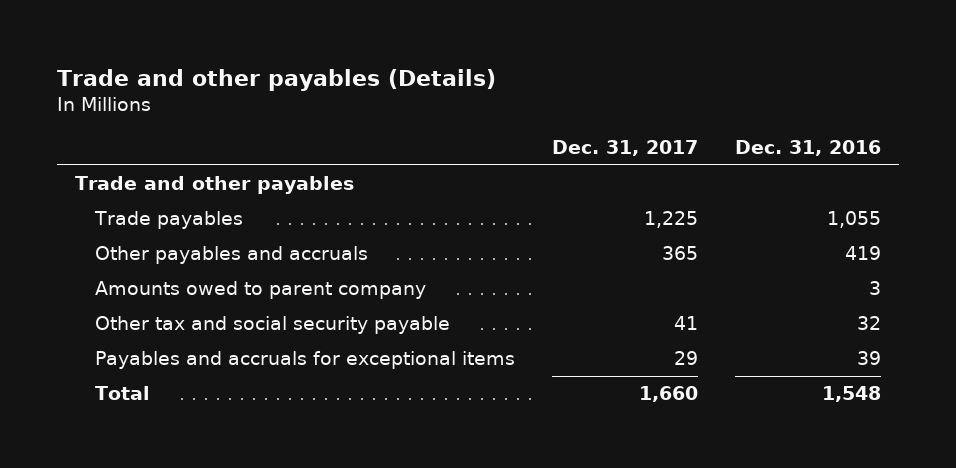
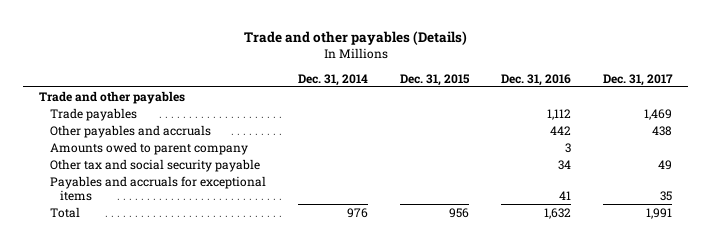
- | Dec. 31, 2017 | Dec. 31, 2016
+ | Dec. 31, 2014 | Dec. 31, 2015 | Dec. 31, 2016 | Dec. 31, 2017
- Trade payables | 1,225 | 1,055
- Other payables and accruals | 365 | 419
+ Trade payables | | | 1,112 | 1,469
+ Other payables and accruals | | | 442 | 438
- Other tax and social security payable | 41 | 32
- Payables and accruals for exceptional items | 29 | 39
- Total | 1,660 | 1,548
+ Other tax and social security payable | | | 34 | 49
+ Payables and accruals for exceptional items | | | 41 | 35
+ Total | 976 | 956 | 1,632 | 1,991

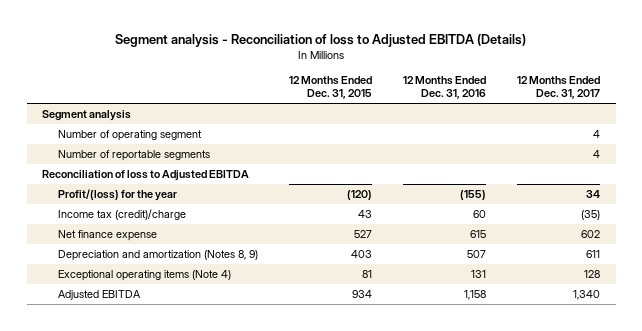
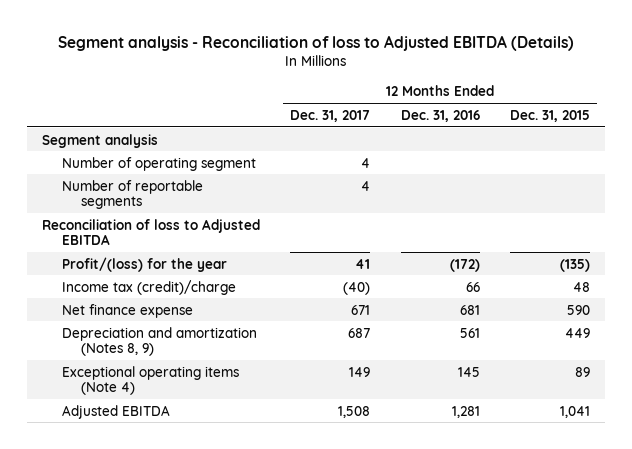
- | 12 Months Ended Dec. 31, 2015 | 12 Months Ended Dec. 31, 2016 | 12 Months Ended Dec. 31, 2017
+ | 12 Months Ended Dec. 31, 2017 | 12 Months Ended Dec. 31, 2016 | 12 Months Ended Dec. 31, 2015
- Profit/(loss) for the year | (120) | (155) | 34
- Income tax (credit)/charge | 43 | 60 | (35)
- Net finance expense | 527 | 615 | 602
- Depreciation and amortization (Notes 8, 9) | 403 | 507 | 611
- Exceptional operating items (Note 4) | 81 | 131 | 128
- Adjusted EBITDA | 934 | 1,158 | 1,340
+ Profit/(loss) for the year | 41 | (172) | (135)
+ Income tax (credit)/charge | (40) | 66 | 48
+ Net finance expense | 671 | 681 | 590
+ Depreciation and amortization (Notes 8, 9) | 687 | 561 | 449
+ Exceptional operating items (Note 4) | 149 | 145 | 89
+ Adjusted EBITDA | 1,508 | 1,281 | 1,041

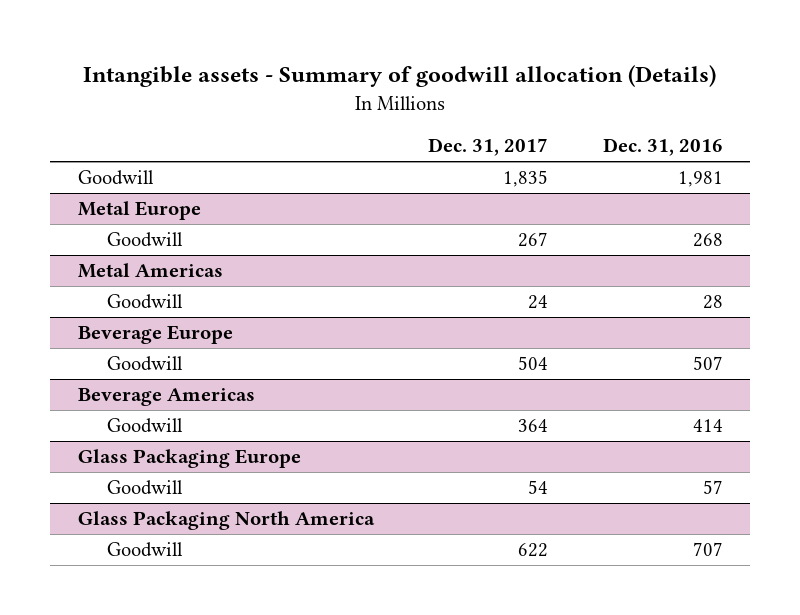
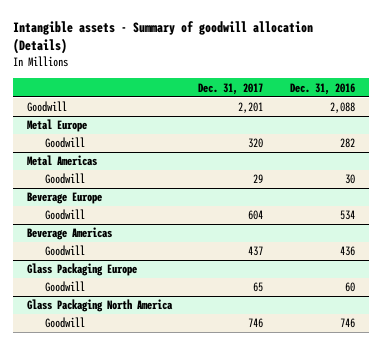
- Goodwill | 1,835 | 1,981
+ Goodwill | 2,201 | 2,088
@ Metal Europe
- Goodwill | 267 | 268
+ Goodwill | 320 | 282
@ Metal Americas
- Goodwill | 24 | 28
+ Goodwill | 29 | 30
@ Beverage Europe
- Goodwill | 504 | 507
+ Goodwill | 604 | 534
@ Beverage Americas
- Goodwill | 364 | 414
+ Goodwill | 437 | 436
@ Glass Packaging Europe
- Goodwill | 54 | 57
+ Goodwill | 65 | 60
@ Glass Packaging North America
- Goodwill | 622 | 707
+ Goodwill | 746 | 746

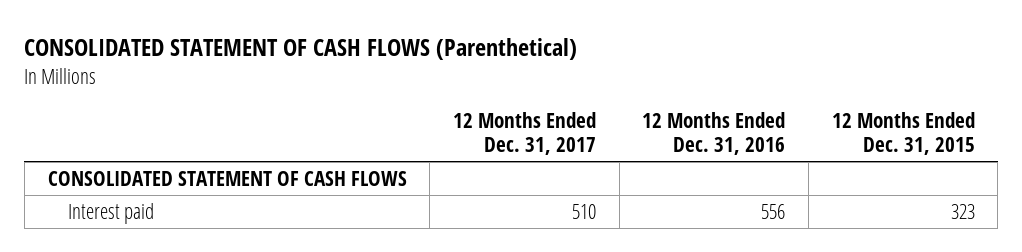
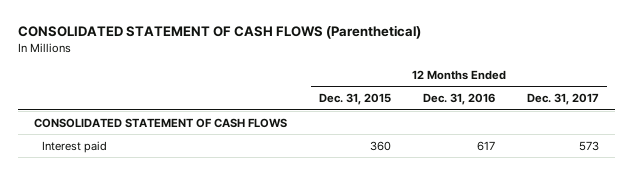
- | 12 Months Ended Dec. 31, 2017 | 12 Months Ended Dec. 31, 2016 | 12 Months Ended Dec. 31, 2015
+ | 12 Months Ended Dec. 31, 2015 | 12 Months Ended Dec. 31, 2016 | 12 Months Ended Dec. 31, 2017
- Interest paid | 510 | 556 | 323
+ Interest paid | 360 | 617 | 573

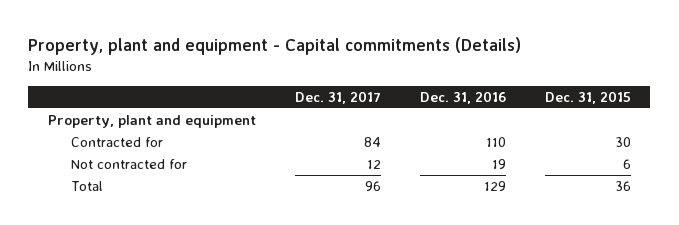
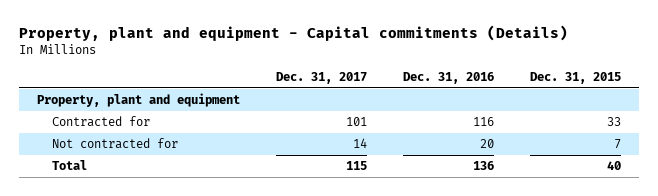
- Contracted for | 84 | 110 | 30
- Not contracted for | 12 | 19 | 6
- Total | 96 | 129 | 36
+ Contracted for | 101 | 116 | 33
+ Not contracted for | 14 | 20 | 7
+ Total | 115 | 136 | 40

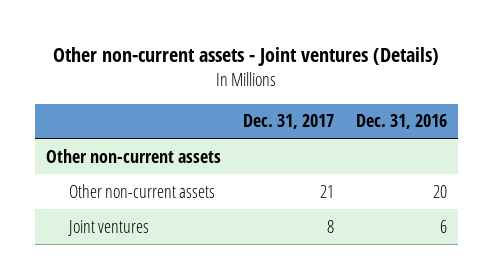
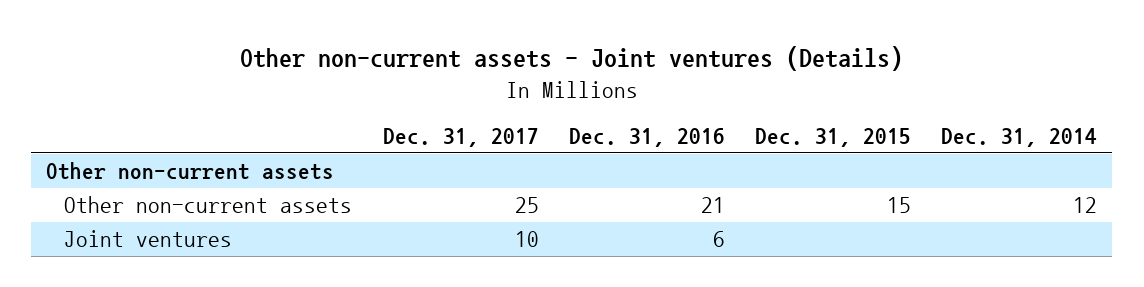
- | Dec. 31, 2017 | Dec. 31, 2016
+ | Dec. 31, 2017 | Dec. 31, 2016 | Dec. 31, 2015 | Dec. 31, 2014
- Other non-current assets | 21 | 20
- Joint ventures | 8 | 6
+ Other non-current assets | 25 | 21 | 15 | 12
+ Joint ventures | 10 | 6 | |

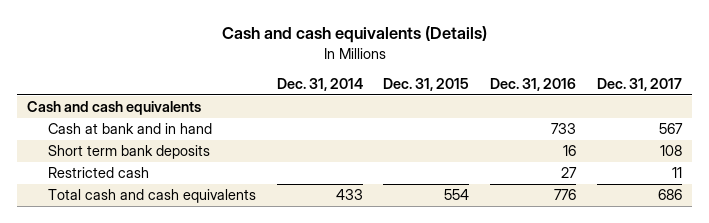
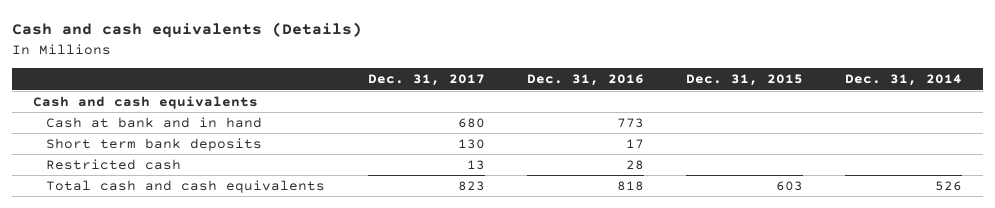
- | Dec. 31, 2014 | Dec. 31, 2015 | Dec. 31, 2016 | Dec. 31, 2017
+ | Dec. 31, 2017 | Dec. 31, 2016 | Dec. 31, 2015 | Dec. 31, 2014
- Cash at bank and in hand | | | 733 | 567
- Short term bank deposits | | | 16 | 108
- Restricted cash | | | 27 | 11
- Total cash and cash equivalents | 433 | 554 | 776 | 686
+ Cash at bank and in hand | 680 | 773 | |
+ Short term bank deposits | 130 | 17 | |
+ Restricted cash | 13 | 28 | |
+ Total cash and cash equivalents | 823 | 818 | 603 | 526

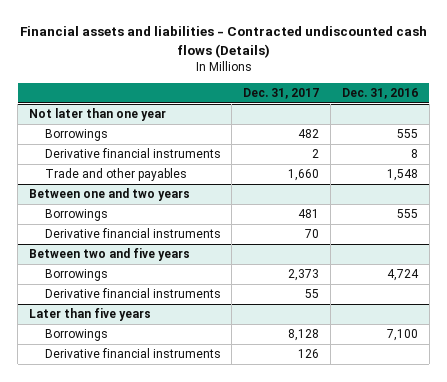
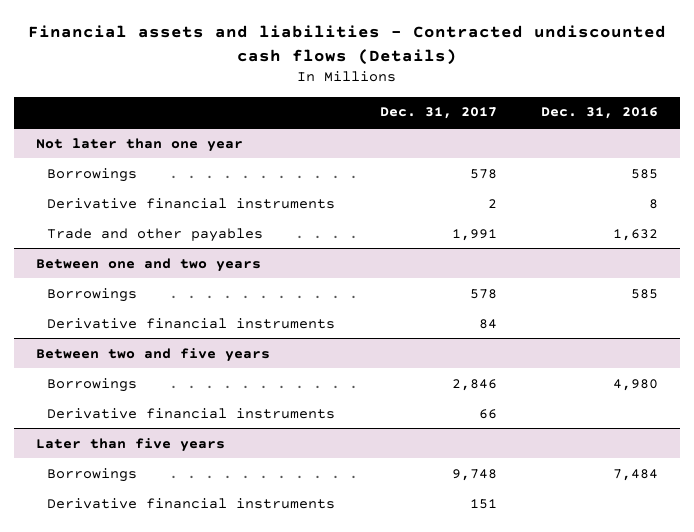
@ Not later than one year
- Borrowings | 482 | 555
+ Borrowings | 578 | 585
- Trade and other payables | 1,660 | 1,548
+ Trade and other payables | 1,991 | 1,632
@ Between one and two years
- Borrowings | 481 | 555
- Derivative financial instruments | 70 |
+ Borrowings | 578 | 585
+ Derivative financial instruments | 84 |
@ Between two and five years
- Borrowings | 2,373 | 4,724
- Derivative financial instruments | 55 |
+ Borrowings | 2,846 | 4,980
+ Derivative financial instruments | 66 |
@ Later than five years
- Borrowings | 8,128 | 7,100
- Derivative financial instruments | 126 |
+ Borrowings | 9,748 | 7,484
+ Derivative financial instruments | 151 |

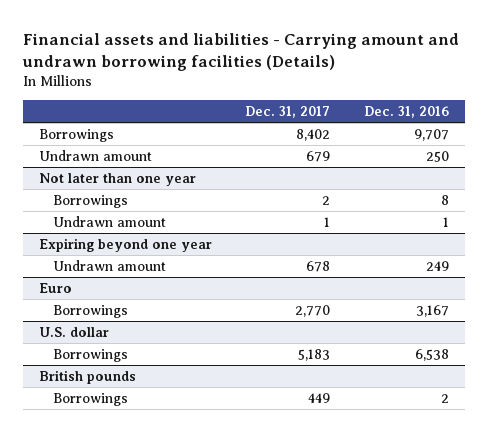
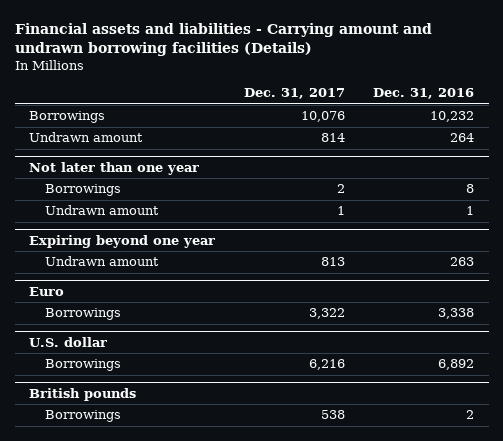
- Borrowings | 8,402 | 9,707
- Undrawn amount | 679 | 250
+ Borrowings | 10,076 | 10,232
+ Undrawn amount | 814 | 264
@ Expiring beyond one year
- Undrawn amount | 678 | 249
+ Undrawn amount | 813 | 263
@ Euro
- Borrowings | 2,770 | 3,167
+ Borrowings | 3,322 | 3,338
@ U.S. dollar
- Borrowings | 5,183 | 6,538
+ Borrowings | 6,216 | 6,892
@ British pounds
- Borrowings | 449 | 2
+ Borrowings | 538 | 2

